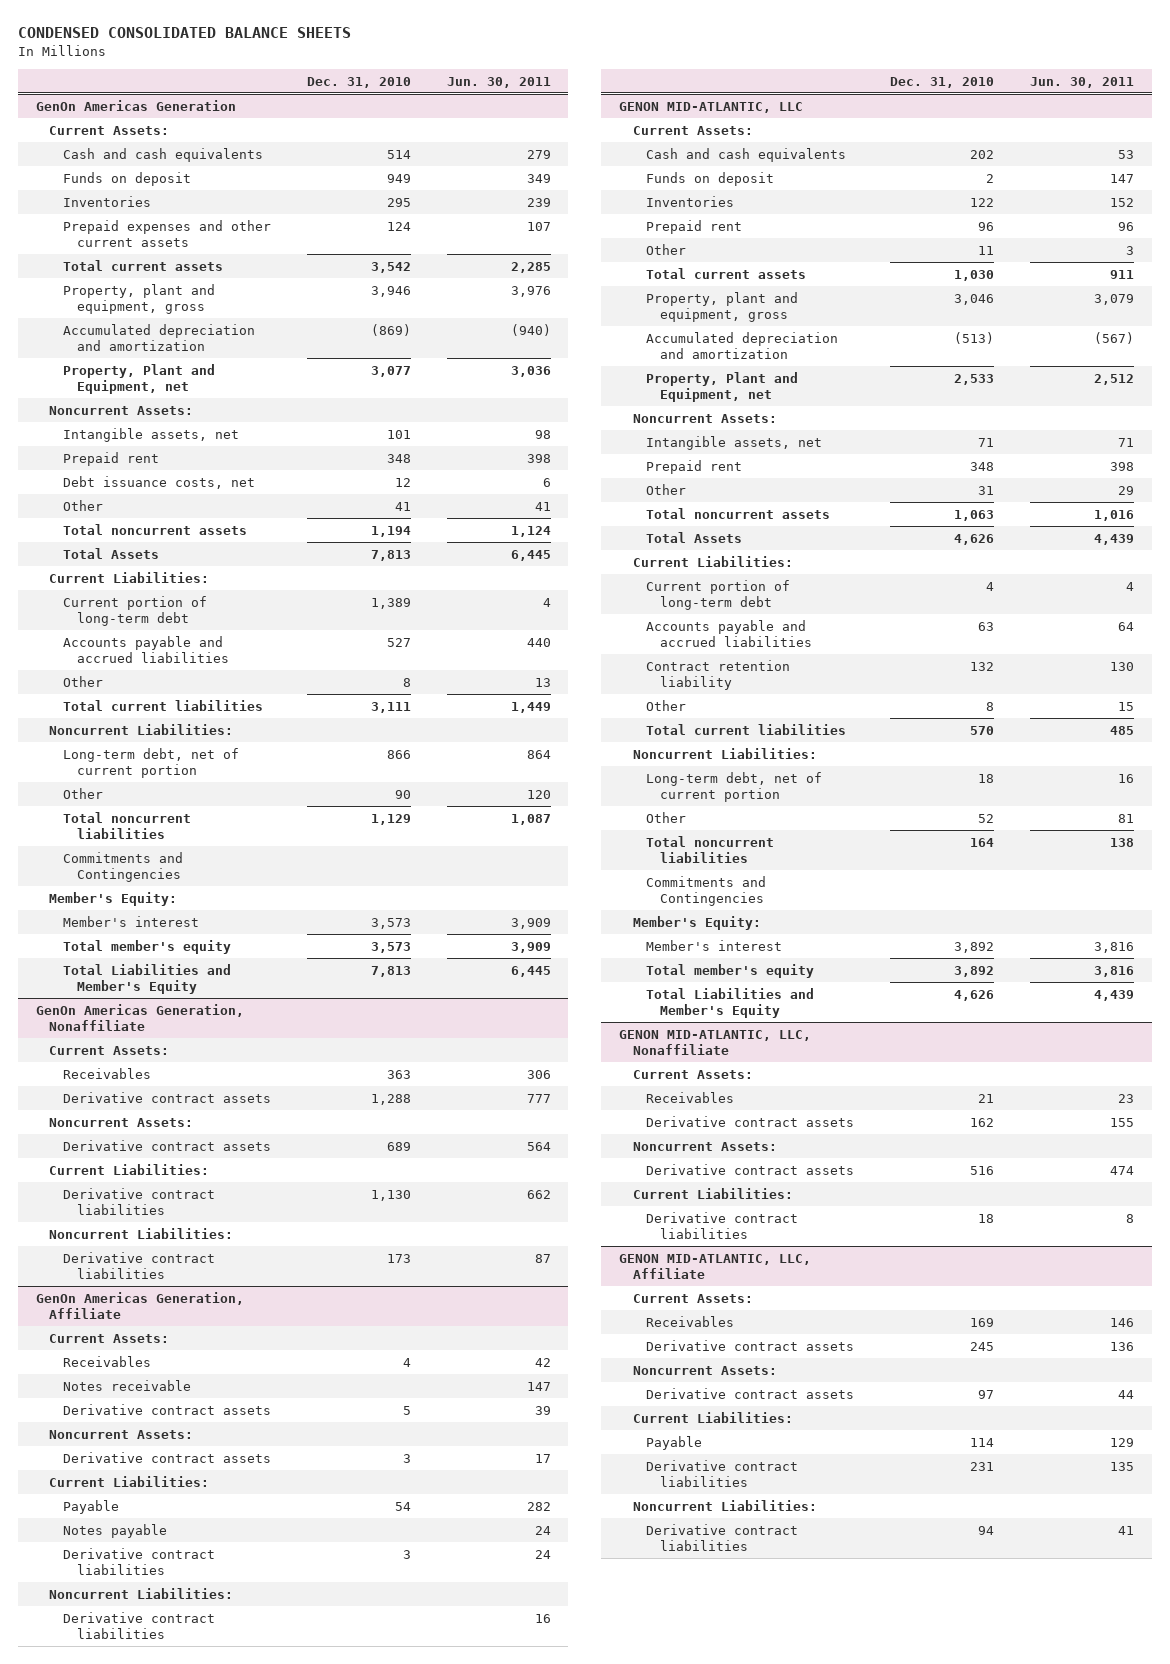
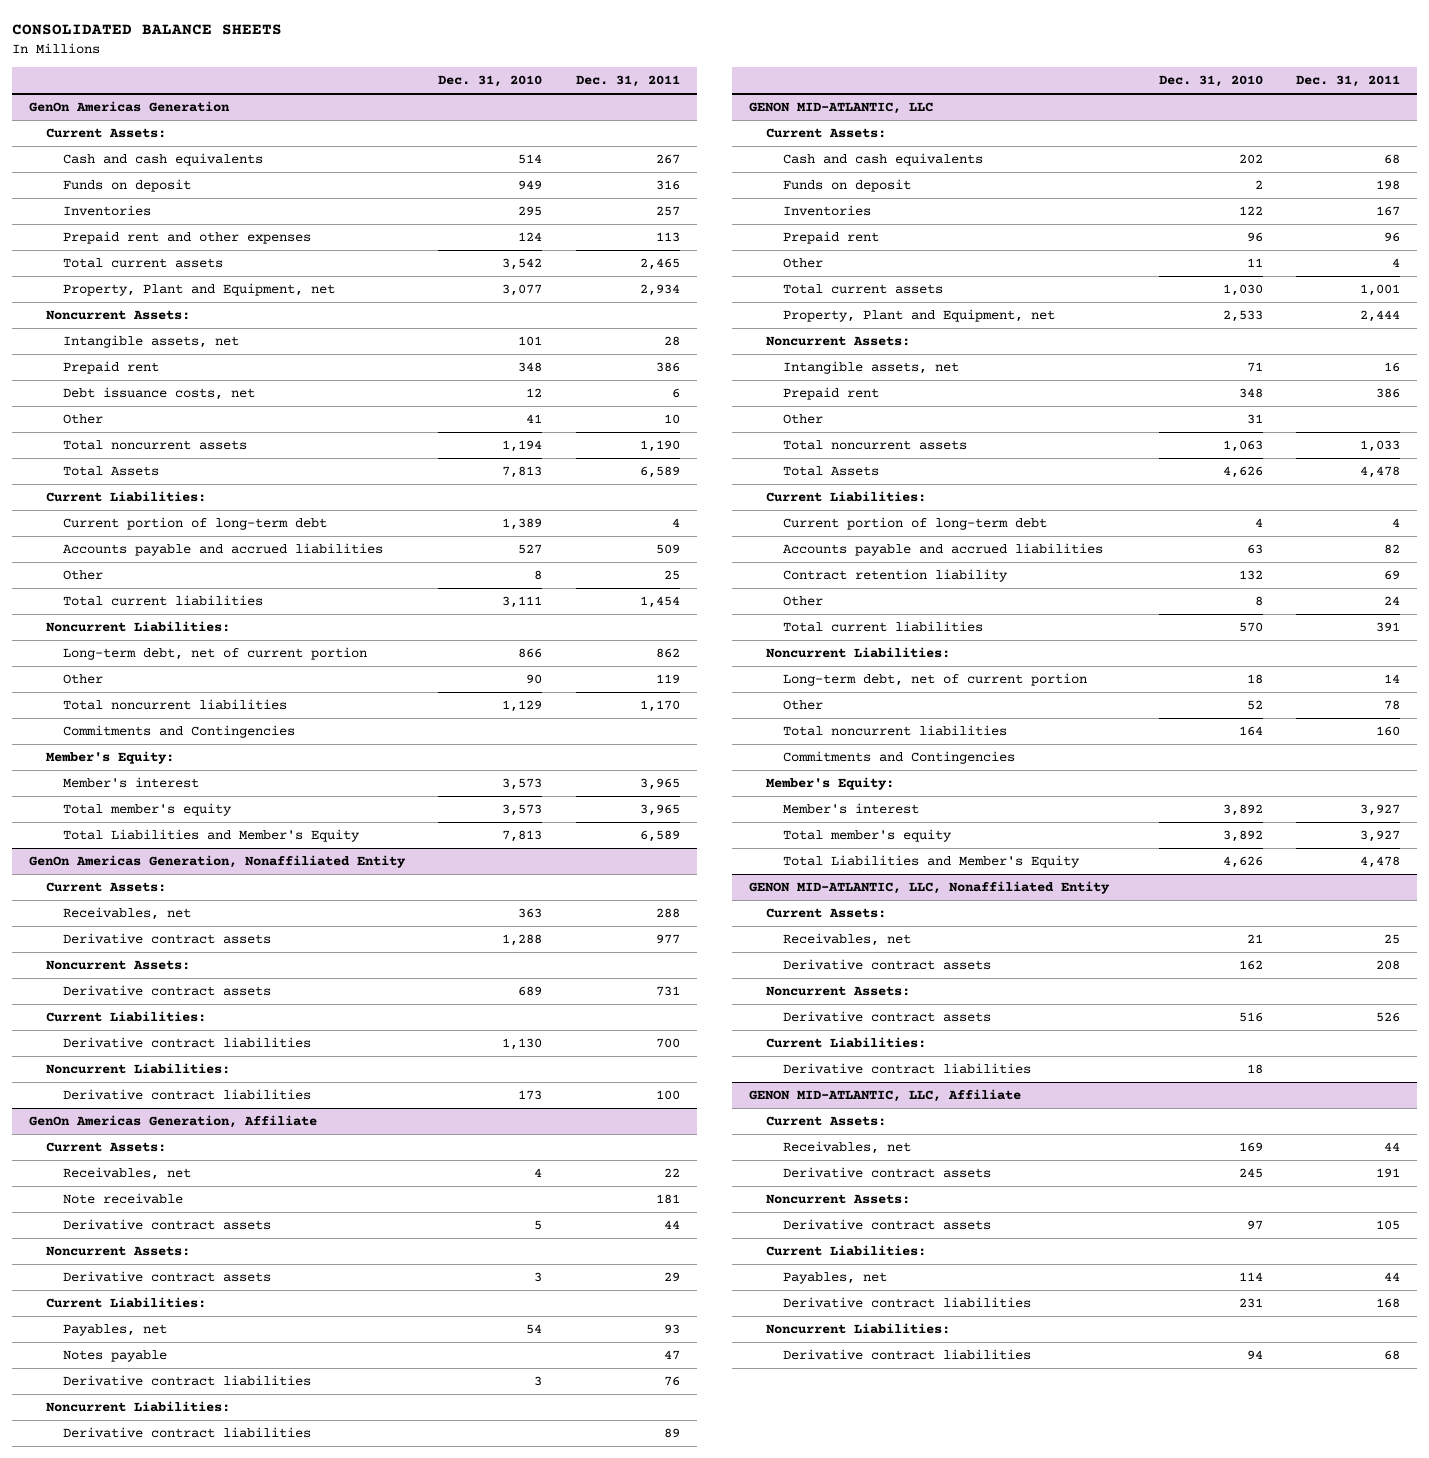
- CONDENSED CONSOLIDATED BALANCE SHEETS
+ CONSOLIDATED BALANCE SHEETS
- | Dec. 31, 2010 | Jun. 30, 2011
+ | Dec. 31, 2010 | Dec. 31, 2011
@ GenOn Americas Generation
- Prepaid expenses and other current assets | 124 | 107
+ Prepaid rent and other expenses | 124 | 113
- Property, plant and equipment, gross | 3,946 | 3,976
- Accumulated depreciation and amortization | (869) | (940)
- GenOn Americas Generation, Nonaffiliate
+ GenOn Americas Generation, Nonaffiliated Entity
- Receivables | 363 | 306
+ Receivables, net | 363 | 288
@ GenOn Americas Generation, Affiliate
- Receivables | 4 | 42
- Notes receivable | | 147
+ Receivables, net | 4 | 22
+ Note receivable | | 181
- Payable | 54 | 282
+ Payables, net | 54 | 93
@ GENON MID-ATLANTIC, LLC
- Property, plant and equipment, gross | 3,046 | 3,079
- Accumulated depreciation and amortization | (513) | (567)
- GENON MID-ATLANTIC, LLC, Nonaffiliate
+ GENON MID-ATLANTIC, LLC, Nonaffiliated Entity
- Receivables | 21 | 23
+ Receivables, net | 21 | 25
@ GENON MID-ATLANTIC, LLC, Affiliate
- Receivables | 169 | 146
+ Receivables, net | 169 | 44
- Payable | 114 | 129
+ Payables, net | 114 | 44

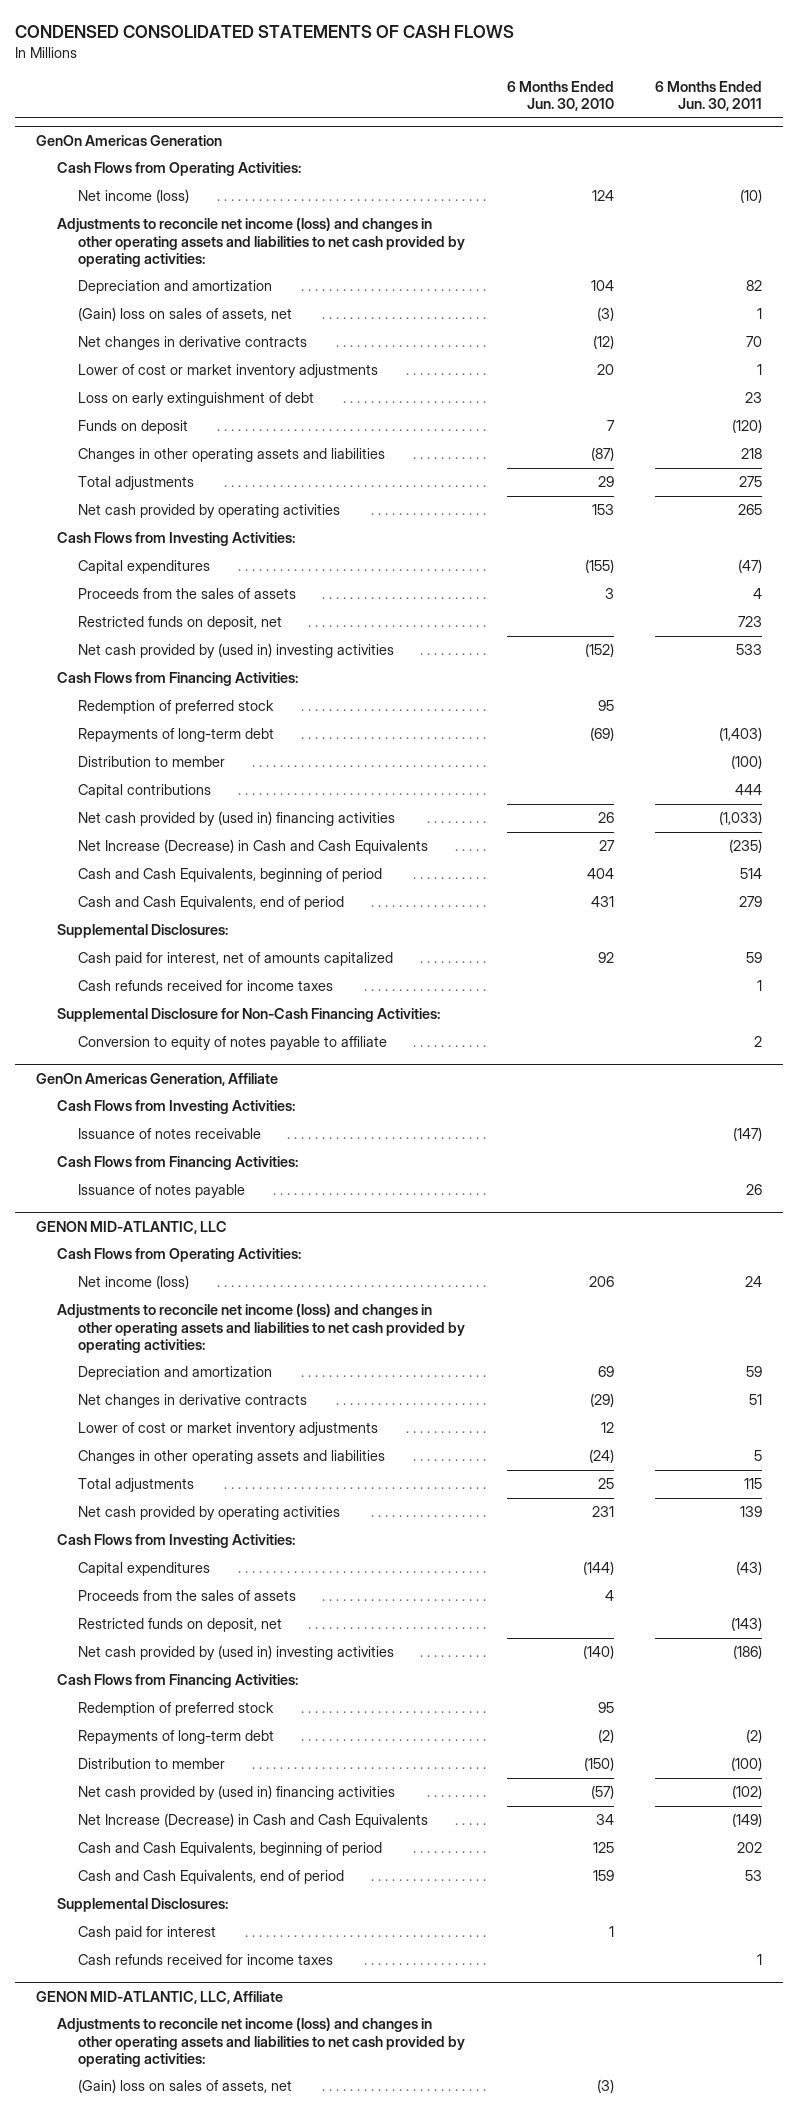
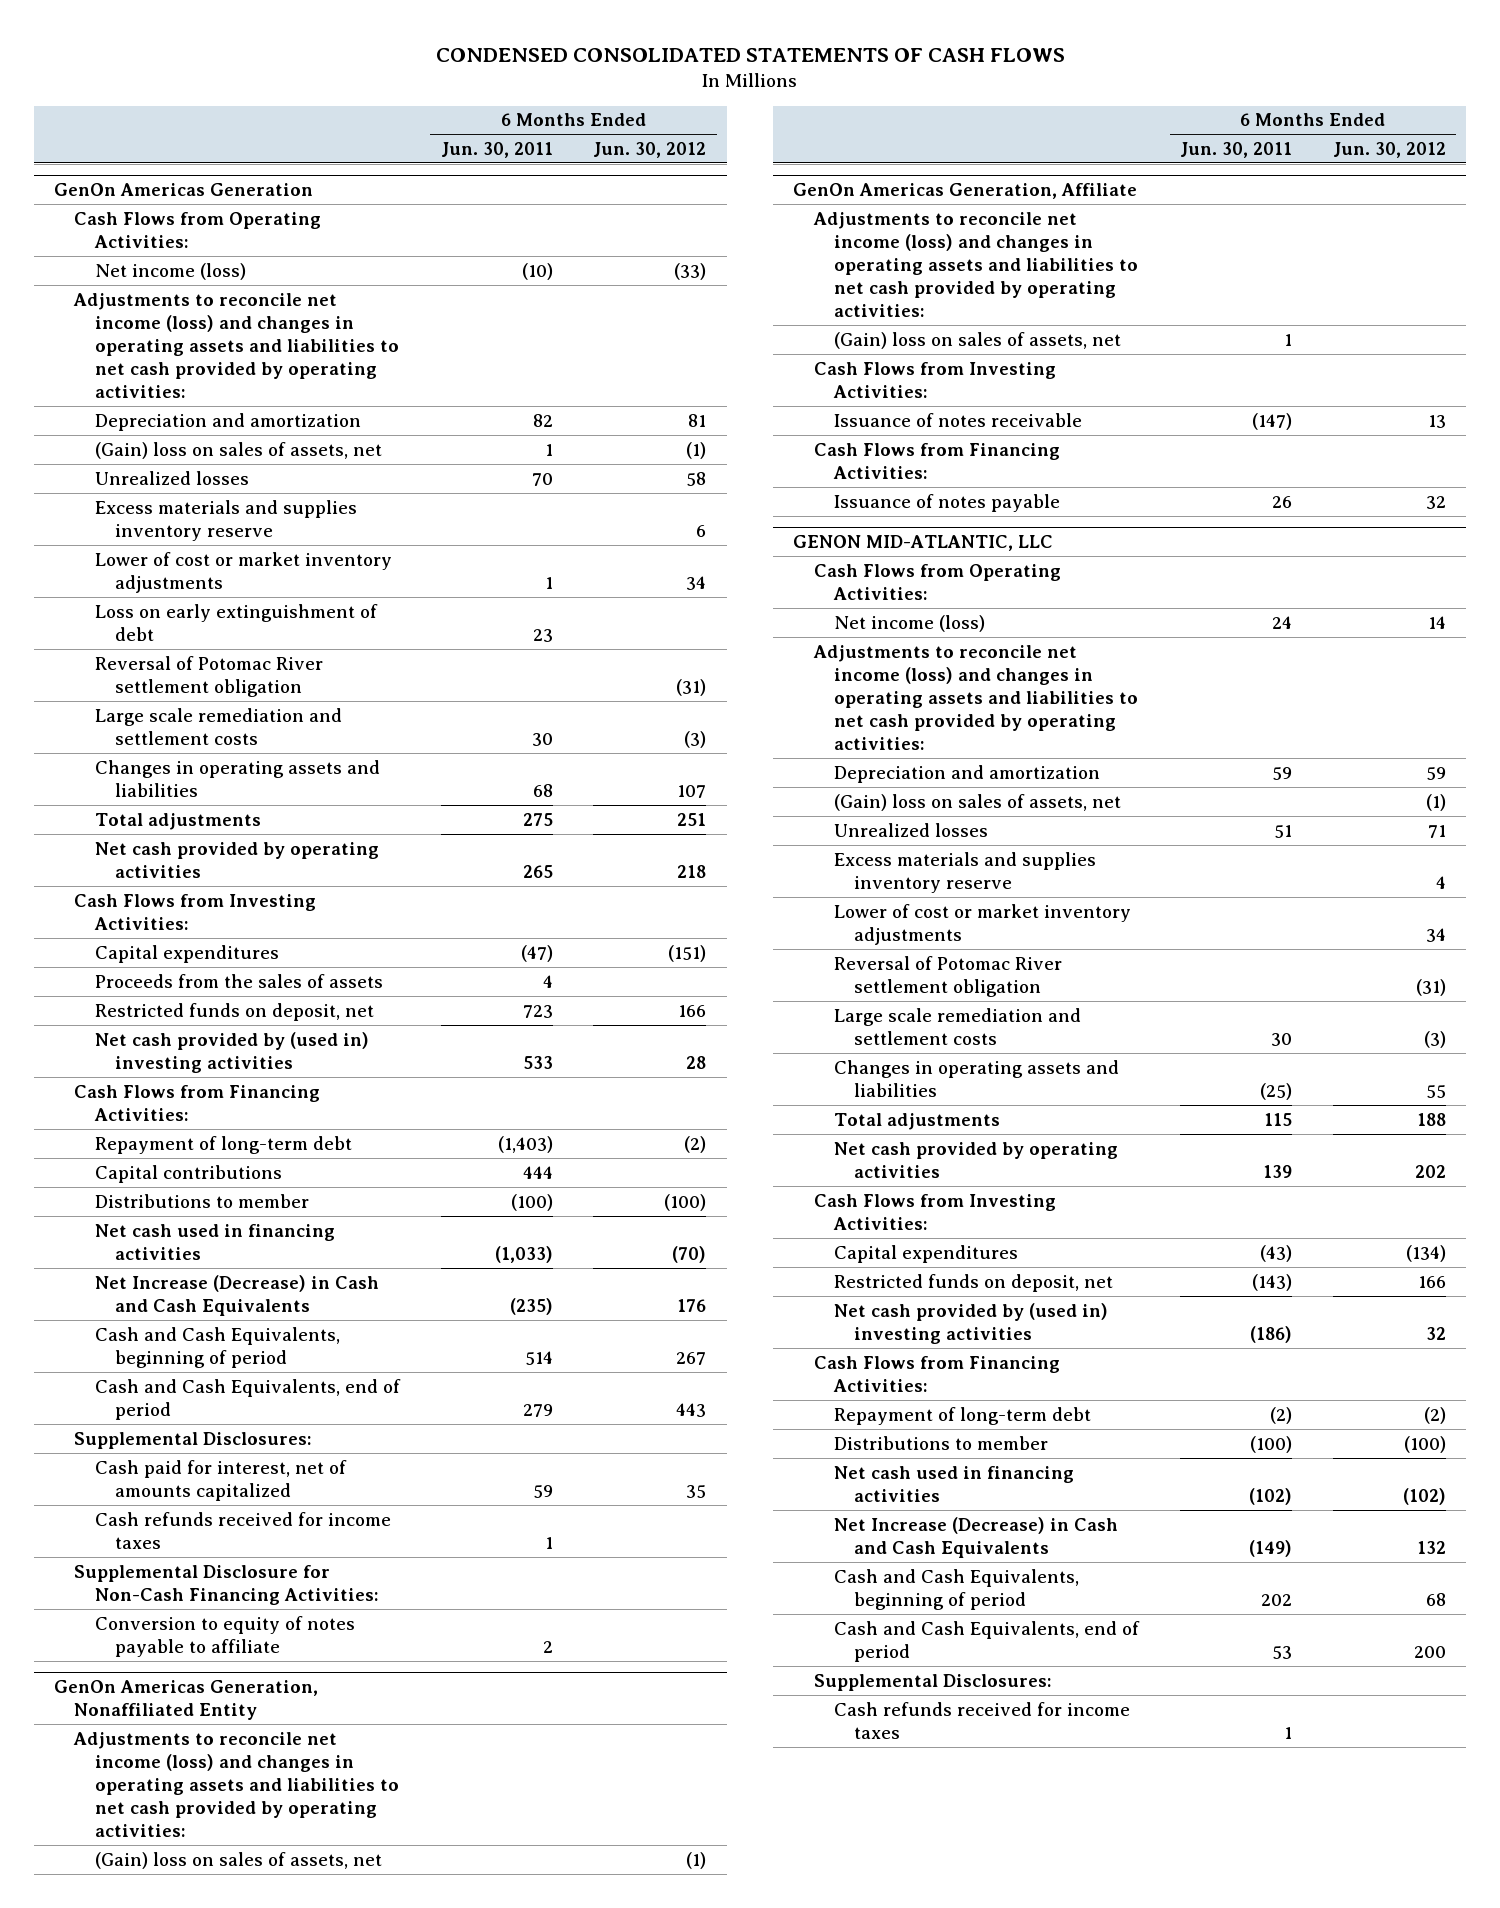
- | 6 Months Ended Jun. 30, 2010 | 6 Months Ended Jun. 30, 2011
+ | 6 Months Ended Jun. 30, 2011 | 6 Months Ended Jun. 30, 2012
@ GenOn Americas Generation
- Adjustments to reconcile net income (loss) and changes in other operating assets and liabilities to net cash provided by operating activities:
+ Adjustments to reconcile net income (loss) and changes in operating assets and liabilities to net cash provided by operating activities:
- Net changes in derivative contracts | (12) | 70
+ Unrealized losses | 70 | 58
+ Excess materials and supplies inventory reserve | | 6
- Funds on deposit | 7 | (120)
- Changes in other operating assets and liabilities | (87) | 218
+ Reversal of Potomac River settlement obligation | | (31)
+ Large scale remediation and settlement costs | 30 | (3)
+ Changes in operating assets and liabilities | 68 | 107
- Redemption of preferred stock | 95 |
- Repayments of long-term debt | (69) | (1,403)
- Distribution to member | | (100)
+ Repayment of long-term debt | (1,403) | (2)
- Net cash provided by (used in) financing activities | 26 | (1,033)
+ Distributions to member | (100) | (100)
+ Net cash used in financing activities | (1,033) | (70)
+ GenOn Americas Generation, Nonaffiliated Entity
+ Adjustments to reconcile net income (loss) and changes in operating assets and liabilities to net cash provided by operating activities:
+ (Gain) loss on sales of assets, net | | (1)
@ GenOn Americas Generation, Affiliate
+ Adjustments to reconcile net income (loss) and changes in operating assets and liabilities to net cash provided by operating activities:
+ (Gain) loss on sales of assets, net | 1 |
@ GENON MID-ATLANTIC, LLC
- Adjustments to reconcile net income (loss) and changes in other operating assets and liabilities to net cash provided by operating activities:
+ Adjustments to reconcile net income (loss) and changes in operating assets and liabilities to net cash provided by operating activities:
- Net changes in derivative contracts | (29) | 51
+ (Gain) loss on sales of assets, net | | (1)
+ Unrealized losses | 51 | 71
+ Excess materials and supplies inventory reserve | | 4
- Changes in other operating assets and liabilities | (24) | 5
+ Reversal of Potomac River settlement obligation | | (31)
+ Large scale remediation and settlement costs | 30 | (3)
+ Changes in operating assets and liabilities | (25) | 55
- Proceeds from the sales of assets | 4 |
- Redemption of preferred stock | 95 |
- Repayments of long-term debt | (2) | (2)
- Distribution to member | (150) | (100)
- Net cash provided by (used in) financing activities | (57) | (102)
+ Repayment of long-term debt | (2) | (2)
+ Distributions to member | (100) | (100)
+ Net cash used in financing activities | (102) | (102)
- Cash paid for interest | 1 |
- GENON MID-ATLANTIC, LLC, Affiliate
- Adjustments to reconcile net income (loss) and changes in other operating assets and liabilities to net cash provided by operating activities:
- (Gain) loss on sales of assets, net | (3) |

